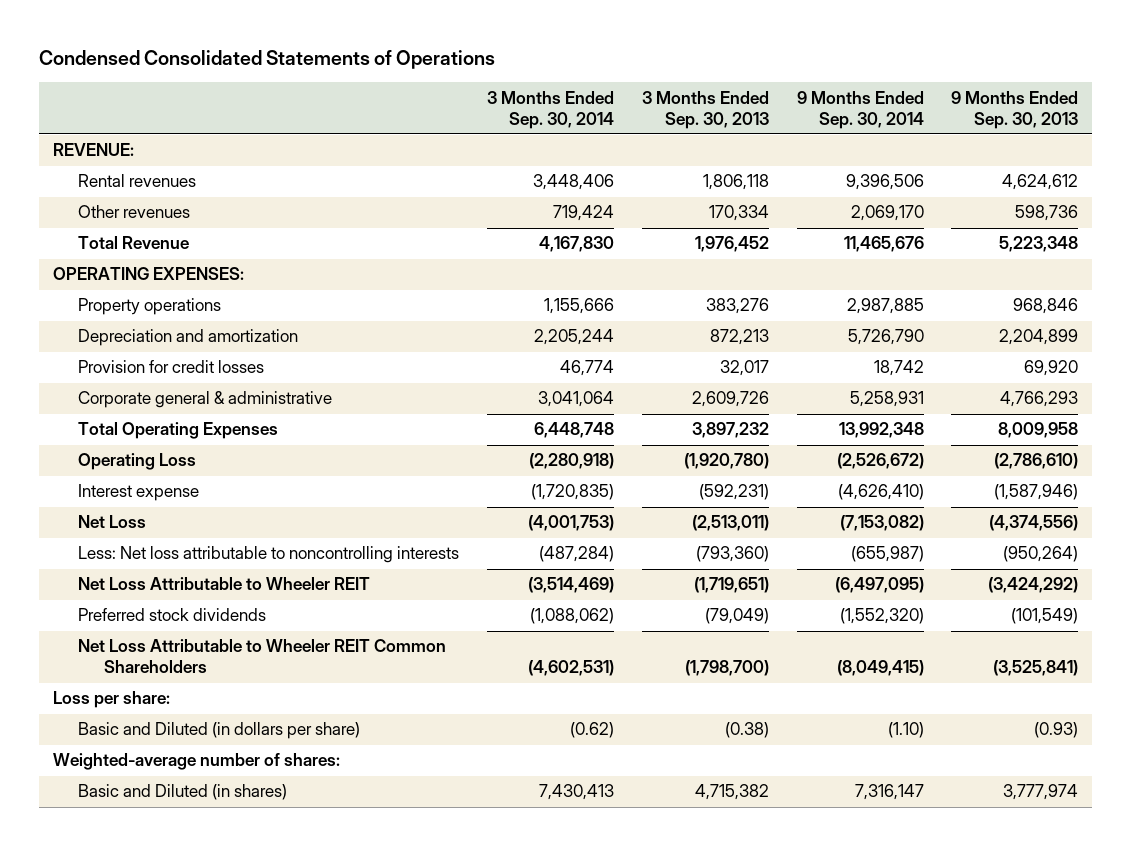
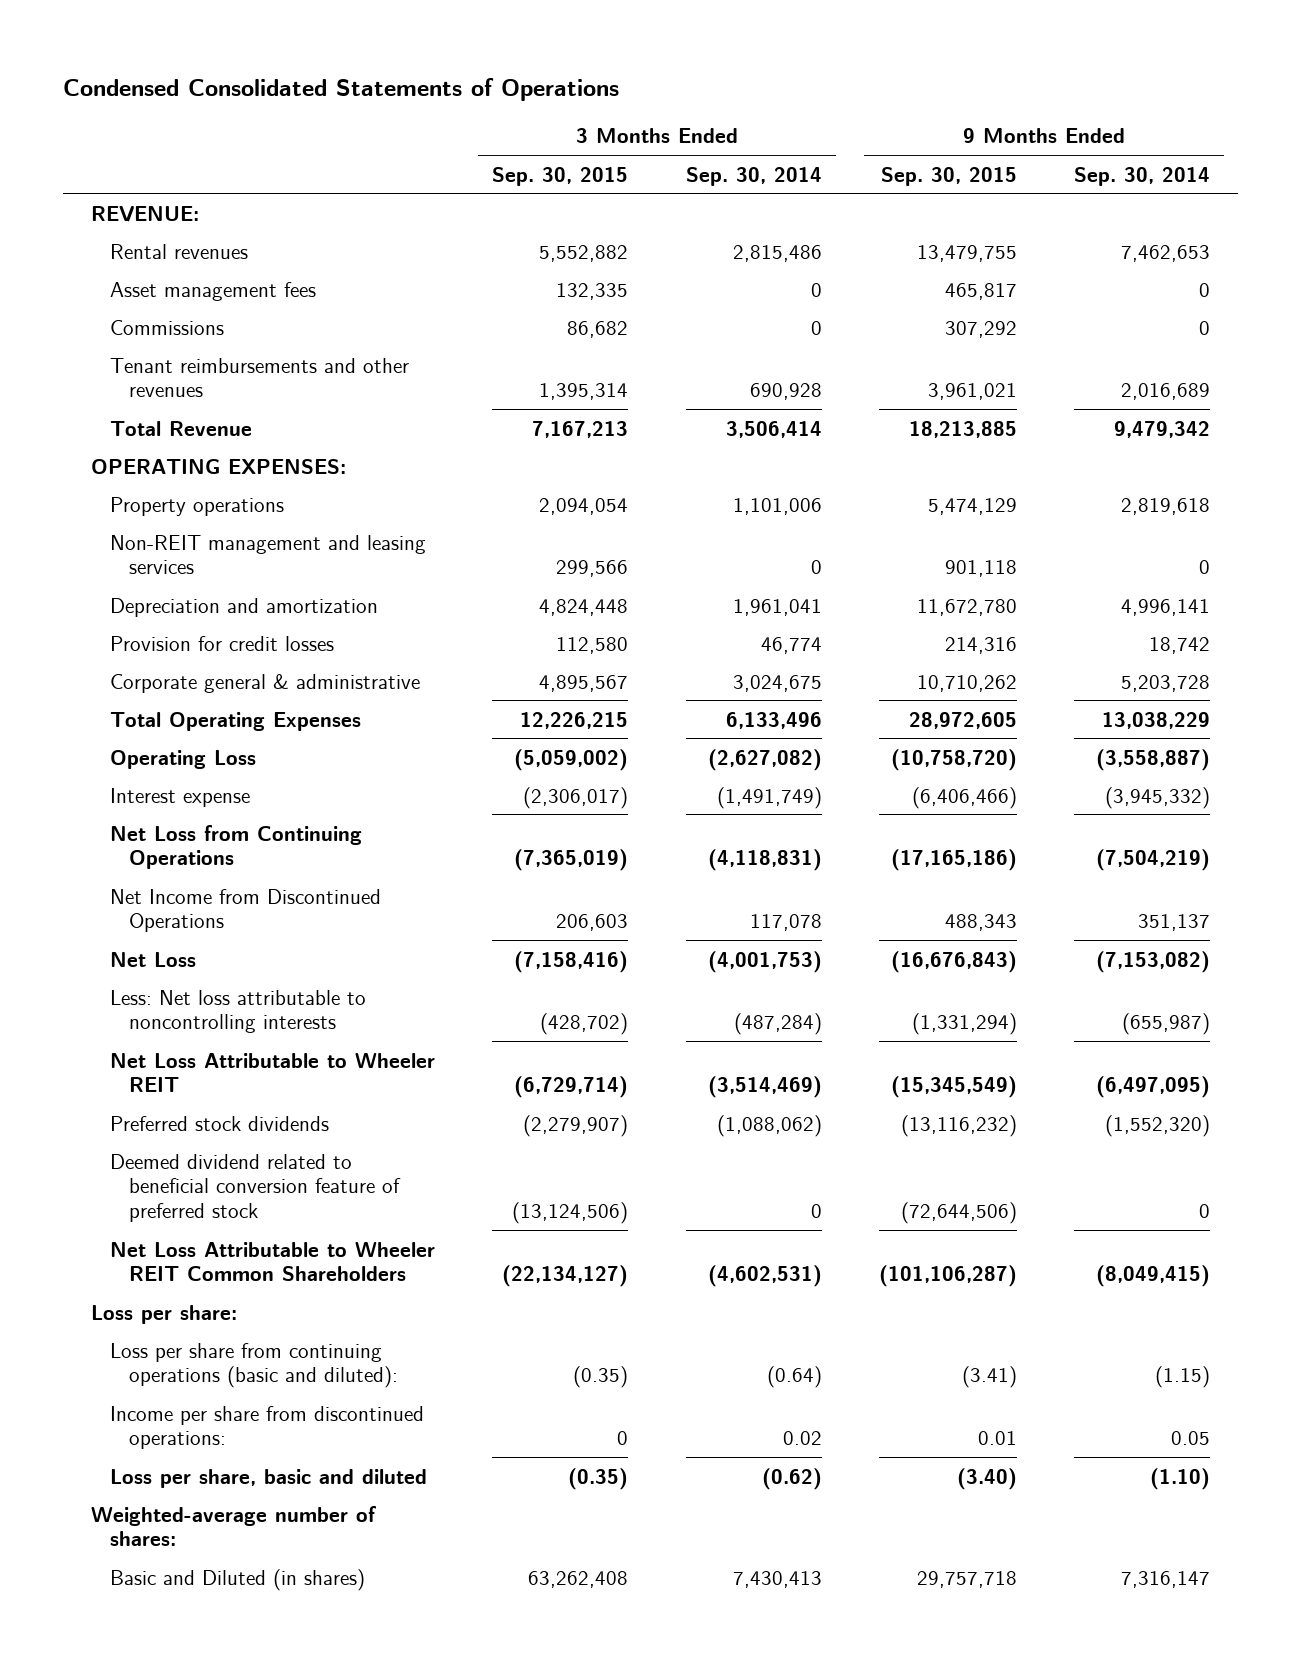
- | 3 Months Ended Sep. 30, 2014 | 3 Months Ended Sep. 30, 2013 | 9 Months Ended Sep. 30, 2014 | 9 Months Ended Sep. 30, 2013
+ | 3 Months Ended Sep. 30, 2015 | 3 Months Ended Sep. 30, 2014 | 9 Months Ended Sep. 30, 2015 | 9 Months Ended Sep. 30, 2014
- Rental revenues | 3,448,406 | 1,806,118 | 9,396,506 | 4,624,612
- Other revenues | 719,424 | 170,334 | 2,069,170 | 598,736
- Total Revenue | 4,167,830 | 1,976,452 | 11,465,676 | 5,223,348
+ Rental revenues | 5,552,882 | 2,815,486 | 13,479,755 | 7,462,653
+ Asset management fees | 132,335 | 0 | 465,817 | 0
+ Commissions | 86,682 | 0 | 307,292 | 0
+ Tenant reimbursements and other revenues | 1,395,314 | 690,928 | 3,961,021 | 2,016,689
+ Total Revenue | 7,167,213 | 3,506,414 | 18,213,885 | 9,479,342
- Property operations | 1,155,666 | 383,276 | 2,987,885 | 968,846
- Depreciation and amortization | 2,205,244 | 872,213 | 5,726,790 | 2,204,899
+ Property operations | 2,094,054 | 1,101,006 | 5,474,129 | 2,819,618
+ Non-REIT management and leasing services | 299,566 | 0 | 901,118 | 0
+ Depreciation and amortization | 4,824,448 | 1,961,041 | 11,672,780 | 4,996,141
- Corporate general & administrative | 3,041,064 | 2,609,726 | 5,258,931 | 4,766,293
- Total Operating Expenses | 6,448,748 | 3,897,232 | 13,992,348 | 8,009,958
- Operating Loss | (2,280,918) | (1,920,780) | (2,526,672) | (2,786,610)
- Interest expense | (1,720,835) | (592,231) | (4,626,410) | (1,587,946)
+ Corporate general & administrative | 4,895,567 | 3,024,675 | 10,710,262 | 5,203,728
+ Total Operating Expenses | 12,226,215 | 6,133,496 | 28,972,605 | 13,038,229
+ Operating Loss | (5,059,002) | (2,627,082) | (10,758,720) | (3,558,887)
+ Interest expense | (2,306,017) | (1,491,749) | (6,406,466) | (3,945,332)
+ Net Loss from Continuing Operations | (7,365,019) | (4,118,831) | (17,165,186) | (7,504,219)
+ Net Income from Discontinued Operations | 206,603 | 117,078 | 488,343 | 351,137
+ Deemed dividend related to beneficial conversion feature of preferred stock | (13,124,506) | 0 | (72,644,506) | 0
- Basic and Diluted (in dollars per share) | (0.62) | (0.38) | (1.10) | (0.93)
+ Loss per share from continuing operations (basic and diluted): | (0.35) | (0.64) | (3.41) | (1.15)
+ Income per share from discontinued operations: | 0 | 0.02 | 0.01 | 0.05
+ Loss per share, basic and diluted | (0.35) | (0.62) | (3.40) | (1.10)

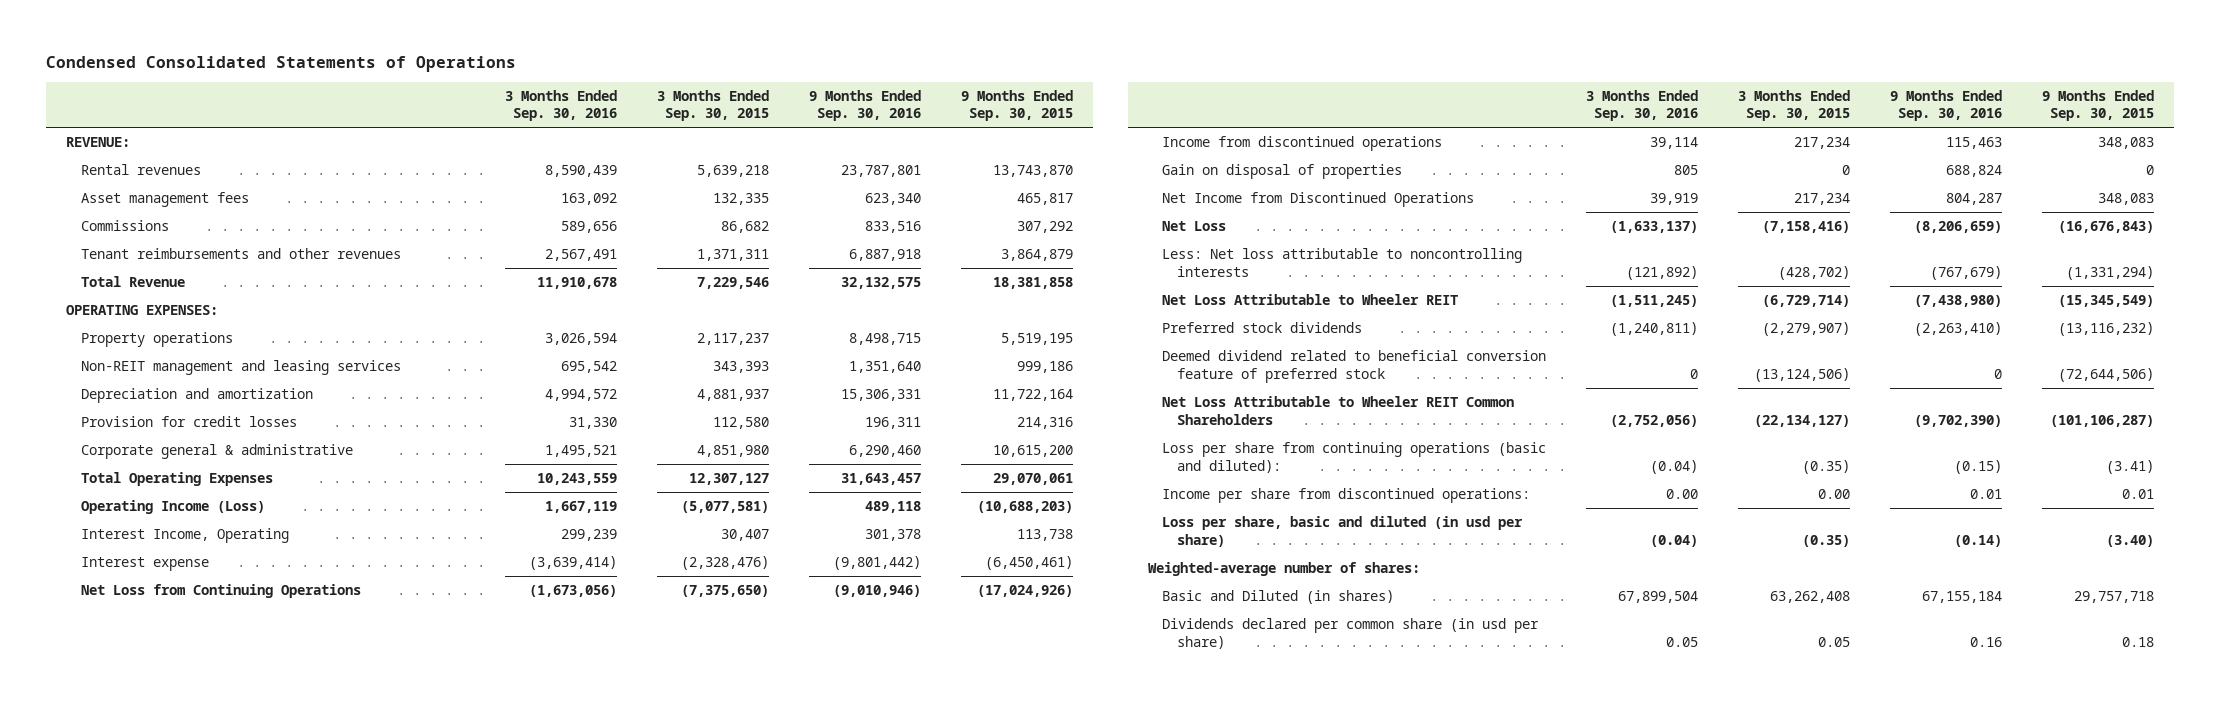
- | 3 Months Ended Sep. 30, 2015 | 3 Months Ended Sep. 30, 2014 | 9 Months Ended Sep. 30, 2015 | 9 Months Ended Sep. 30, 2014
+ | 3 Months Ended Sep. 30, 2016 | 3 Months Ended Sep. 30, 2015 | 9 Months Ended Sep. 30, 2016 | 9 Months Ended Sep. 30, 2015
- Rental revenues | 5,552,882 | 2,815,486 | 13,479,755 | 7,462,653
+ Rental revenues | 8,590,439 | 5,639,218 | 23,787,801 | 13,743,870
- Tenant reimbursements and other revenues | 1,395,314 | 690,928 | 3,961,021 | 2,016,689
- Total Revenue | 7,167,213 | 3,506,414 | 18,213,885 | 9,479,342
+ Tenant reimbursements and other revenues | 2,567,491 | 1,371,311 | 6,887,918 | 3,864,879
+ Total Revenue | 11,910,678 | 7,229,546 | 32,132,575 | 18,381,858
- Property operations | 2,094,054 | 1,101,006 | 5,474,129 | 2,819,618
- Non-REIT management and leasing services | 299,566 | 0 | 901,118 | 0
- Depreciation and amortization | 4,824,448 | 1,961,041 | 11,672,780 | 4,996,141
+ Property operations | 3,026,594 | 2,117,237 | 8,498,715 | 5,519,195
+ Non-REIT management and leasing services | 695,542 | 343,393 | 1,351,640 | 999,186
+ Depreciation and amortization | 4,994,572 | 4,881,937 | 15,306,331 | 11,722,164
- Corporate general & administrative | 4,895,567 | 3,024,675 | 10,710,262 | 5,203,728
- Total Operating Expenses | 12,226,215 | 6,133,496 | 28,972,605 | 13,038,229
- Operating Loss | (5,059,002) | (2,627,082) | (10,758,720) | (3,558,887)
- Interest expense | (2,306,017) | (1,491,749) | (6,406,466) | (3,945,332)
- Net Loss from Continuing Operations | (7,365,019) | (4,118,831) | (17,165,186) | (7,504,219)
- Net Income from Discontinued Operations | 206,603 | 117,078 | 488,343 | 351,137
+ Corporate general & administrative | 1,495,521 | 4,851,980 | 6,290,460 | 10,615,200
+ Total Operating Expenses | 10,243,559 | 12,307,127 | 31,643,457 | 29,070,061
+ Operating Income (Loss) | 1,667,119 | (5,077,581) | 489,118 | (10,688,203)
+ Interest Income, Operating | 299,239 | 30,407 | 301,378 | 113,738
+ Interest expense | (3,639,414) | (2,328,476) | (9,801,442) | (6,450,461)
+ Net Loss from Continuing Operations | (1,673,056) | (7,375,650) | (9,010,946) | (17,024,926)
+ Income from discontinued operations | 39,114 | 217,234 | 115,463 | 348,083
+ Gain on disposal of properties | 805 | 0 | 688,824 | 0
+ Net Income from Discontinued Operations | 39,919 | 217,234 | 804,287 | 348,083
- Loss per share:
- Income per share from discontinued operations: | 0 | 0.02 | 0.01 | 0.05
- Loss per share, basic and diluted | (0.35) | (0.62) | (3.40) | (1.10)
+ Income per share from discontinued operations: | 0.00 | 0.00 | 0.01 | 0.01
+ Loss per share, basic and diluted (in usd per share) | (0.04) | (0.35) | (0.14) | (3.40)
+ Dividends declared per common share (in usd per share) | 0.05 | 0.05 | 0.16 | 0.18

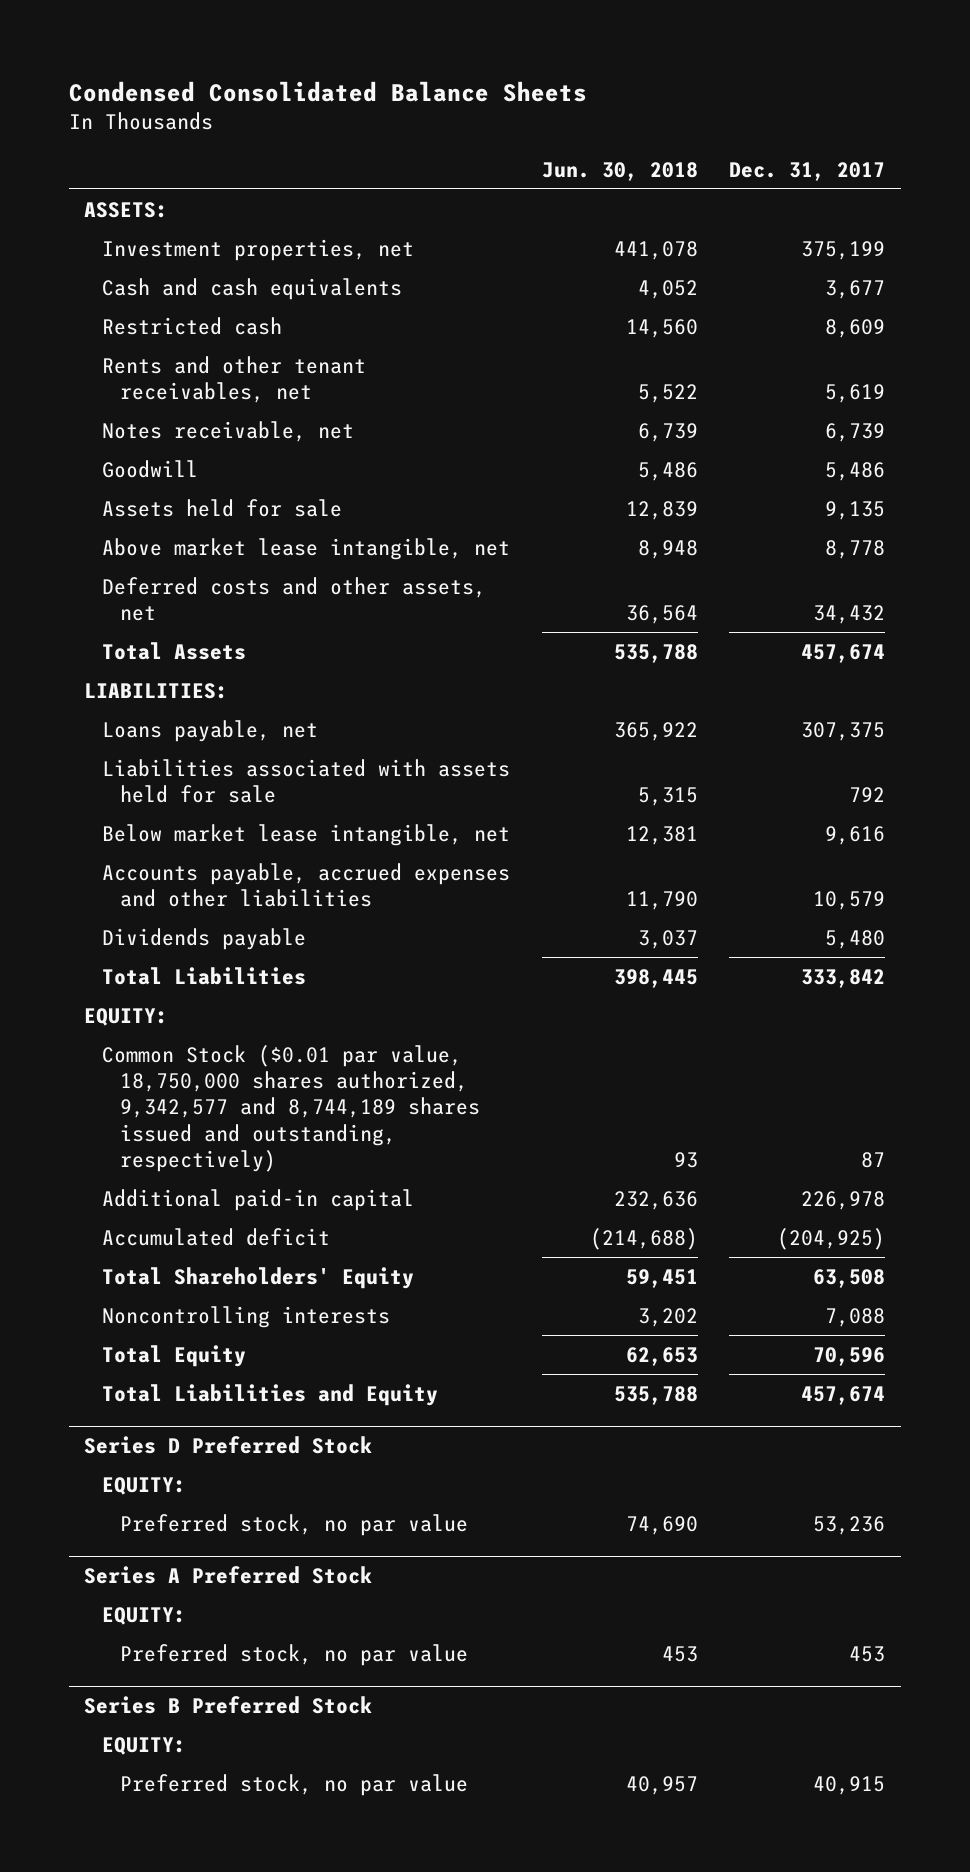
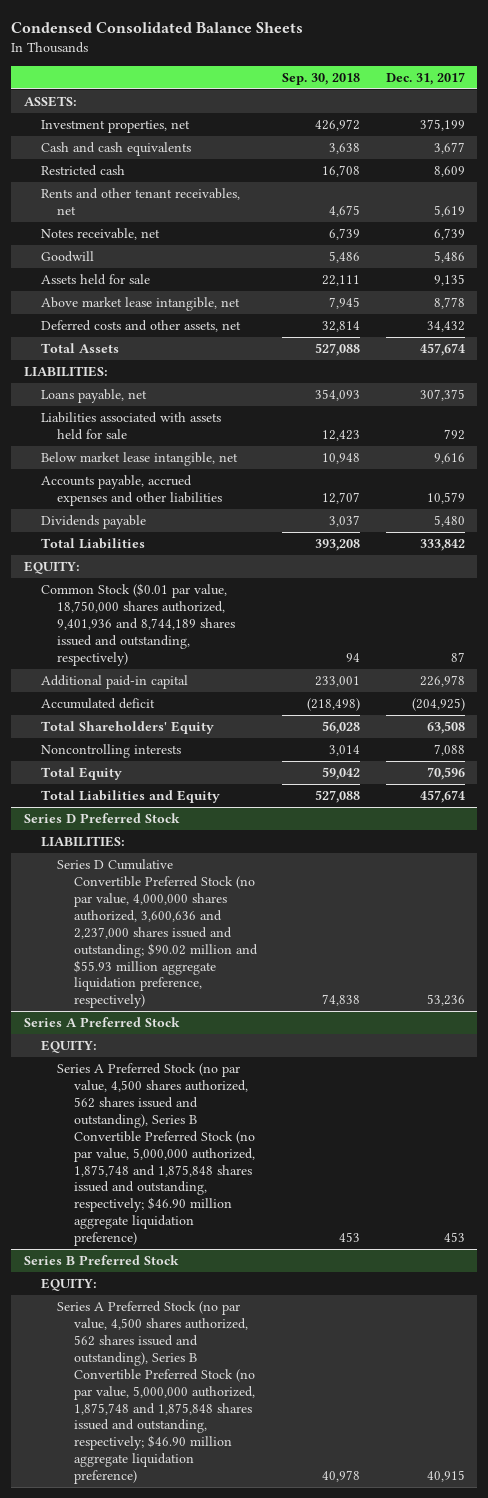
- | Jun. 30, 2018 | Dec. 31, 2017
+ | Sep. 30, 2018 | Dec. 31, 2017
- Common Stock ($0.01 par value, 18,750,000 shares authorized, 9,342,577 and 8,744,189 shares issued and outstanding, respectively) | 93 | 87
+ Common Stock ($0.01 par value, 18,750,000 shares authorized, 9,401,936 and 8,744,189 shares issued and outstanding, respectively) | 94 | 87
@ Series D Preferred Stock
- EQUITY:
- Preferred stock, no par value | 74,690 | 53,236
+ LIABILITIES:
+ Series D Cumulative Convertible Preferred Stock (no par value, 4,000,000 shares authorized, 3,600,636 and 2,237,000 shares issued and outstanding; $90.02 million and $55.93 million aggregate liquidation preference, respectively) | 74,838 | 53,236
@ Series A Preferred Stock
- Preferred stock, no par value | 453 | 453
+ Series A Preferred Stock (no par value, 4,500 shares authorized, 562 shares issued and outstanding), Series B Convertible Preferred Stock (no par value, 5,000,000 authorized, 1,875,748 and 1,875,848 shares issued and outstanding, respectively; $46.90 million aggregate liquidation preference) | 453 | 453
@ Series B Preferred Stock
- Preferred stock, no par value | 40,957 | 40,915
+ Series A Preferred Stock (no par value, 4,500 shares authorized, 562 shares issued and outstanding), Series B Convertible Preferred Stock (no par value, 5,000,000 authorized, 1,875,748 and 1,875,848 shares issued and outstanding, respectively; $46.90 million aggregate liquidation preference) | 40,978 | 40,915

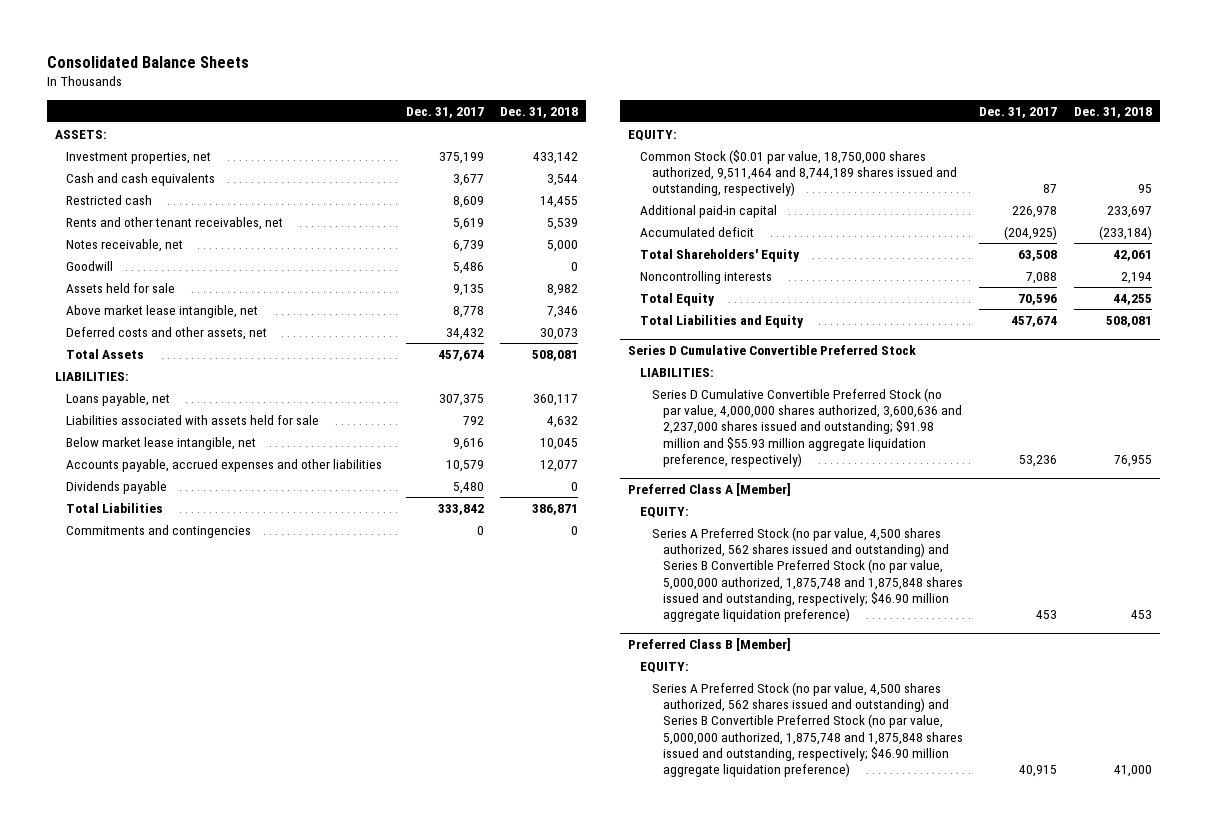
- Condensed Consolidated Balance Sheets
+ Consolidated Balance Sheets
- | Sep. 30, 2018 | Dec. 31, 2017
+ | Dec. 31, 2017 | Dec. 31, 2018
+ Commitments and contingencies | 0 | 0
- Common Stock ($0.01 par value, 18,750,000 shares authorized, 9,401,936 and 8,744,189 shares issued and outstanding, respectively) | 94 | 87
+ Common Stock ($0.01 par value, 18,750,000 shares authorized, 9,511,464 and 8,744,189 shares issued and outstanding, respectively) | 87 | 95
- Series D Preferred Stock
+ Series D Cumulative Convertible Preferred Stock
- Series D Cumulative Convertible Preferred Stock (no par value, 4,000,000 shares authorized, 3,600,636 and 2,237,000 shares issued and outstanding; $90.02 million and $55.93 million aggregate liquidation preference, respectively) | 74,838 | 53,236
- Series A Preferred Stock
+ Series D Cumulative Convertible Preferred Stock (no par value, 4,000,000 shares authorized, 3,600,636 and 2,237,000 shares issued and outstanding; $91.98 million and $55.93 million aggregate liquidation preference, respectively) | 53,236 | 76,955
+ Preferred Class A [Member]
- Series A Preferred Stock (no par value, 4,500 shares authorized, 562 shares issued and outstanding), Series B Convertible Preferred Stock (no par value, 5,000,000 authorized, 1,875,748 and 1,875,848 shares issued and outstanding, respectively; $46.90 million aggregate liquidation preference) | 453 | 453
- Series B Preferred Stock
+ Series A Preferred Stock (no par value, 4,500 shares authorized, 562 shares issued and outstanding) and Series B Convertible Preferred Stock (no par value, 5,000,000 authorized, 1,875,748 and 1,875,848 shares issued and outstanding, respectively; $46.90 million aggregate liquidation preference) | 453 | 453
+ Preferred Class B [Member]
- Series A Preferred Stock (no par value, 4,500 shares authorized, 562 shares issued and outstanding), Series B Convertible Preferred Stock (no par value, 5,000,000 authorized, 1,875,748 and 1,875,848 shares issued and outstanding, respectively; $46.90 million aggregate liquidation preference) | 40,978 | 40,915
+ Series A Preferred Stock (no par value, 4,500 shares authorized, 562 shares issued and outstanding) and Series B Convertible Preferred Stock (no par value, 5,000,000 authorized, 1,875,748 and 1,875,848 shares issued and outstanding, respectively; $46.90 million aggregate liquidation preference) | 40,915 | 41,000

